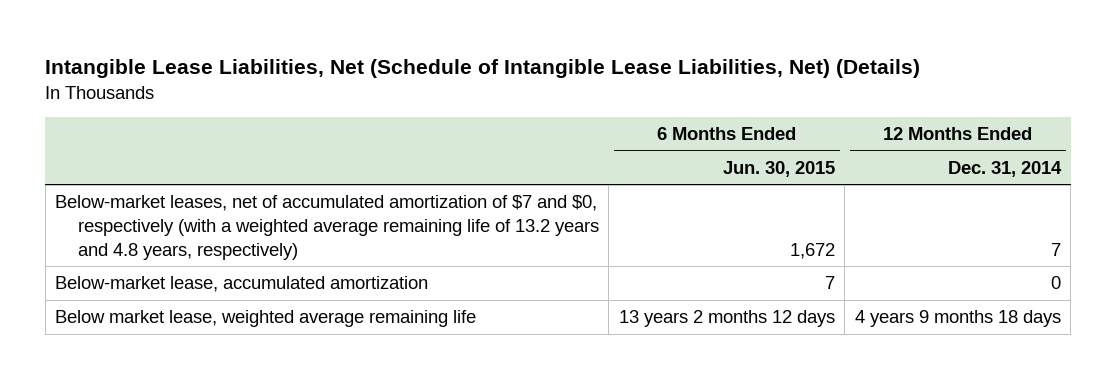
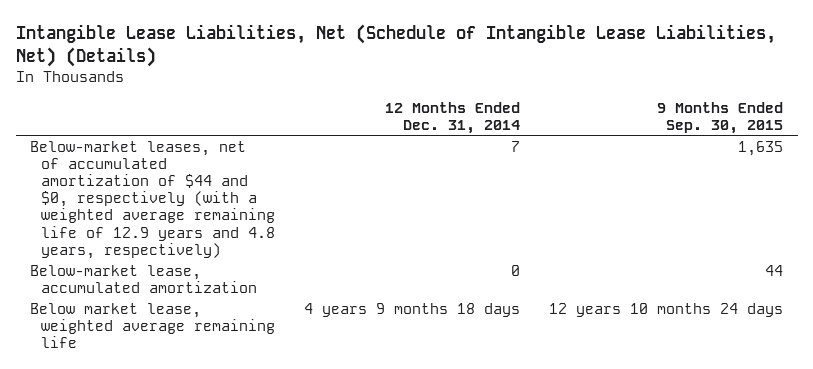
- | 6 Months Ended Jun. 30, 2015 | 12 Months Ended Dec. 31, 2014
+ | 12 Months Ended Dec. 31, 2014 | 9 Months Ended Sep. 30, 2015
- Below-market leases, net of accumulated amortization of $7 and $0, respectively (with a weighted average remaining life of 13.2 years and 4.8 years, respectively) | 1,672 | 7
+ Below-market leases, net of accumulated amortization of $44 and $0, respectively (with a weighted average remaining life of 12.9 years and 4.8 years, respectively) | 7 | 1,635

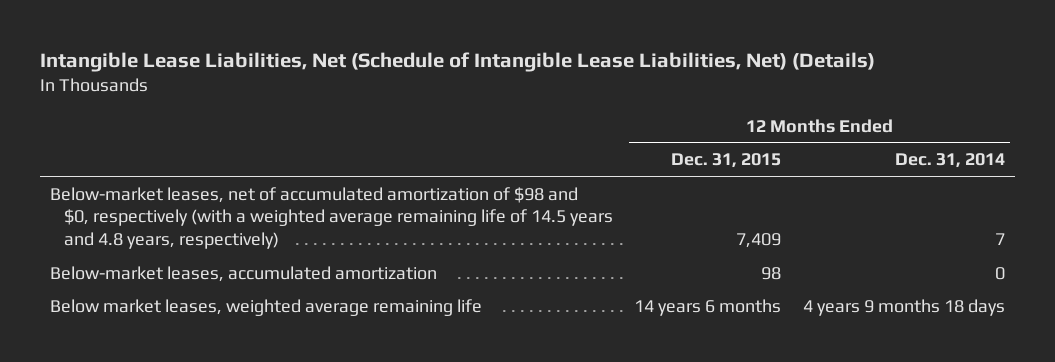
- | 12 Months Ended Dec. 31, 2014 | 9 Months Ended Sep. 30, 2015
+ | 12 Months Ended Dec. 31, 2015 | 12 Months Ended Dec. 31, 2014
- Below-market leases, net of accumulated amortization of $44 and $0, respectively (with a weighted average remaining life of 12.9 years and 4.8 years, respectively) | 7 | 1,635
- Below-market lease, accumulated amortization | 0 | 44
- Below market lease, weighted average remaining life | 4 years 9 months 18 days | 12 years 10 months 24 days
+ Below-market leases, net of accumulated amortization of $98 and $0, respectively (with a weighted average remaining life of 14.5 years and 4.8 years, respectively) | 7,409 | 7
+ Below-market leases, accumulated amortization | 98 | 0
+ Below market leases, weighted average remaining life | 14 years 6 months | 4 years 9 months 18 days

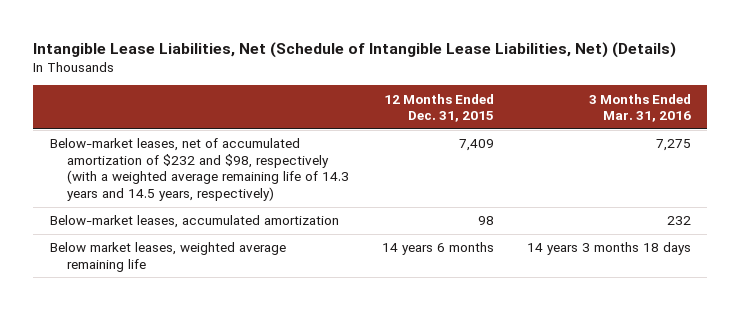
- | 12 Months Ended Dec. 31, 2015 | 12 Months Ended Dec. 31, 2014
+ | 12 Months Ended Dec. 31, 2015 | 3 Months Ended Mar. 31, 2016
- Below-market leases, net of accumulated amortization of $98 and $0, respectively (with a weighted average remaining life of 14.5 years and 4.8 years, respectively) | 7,409 | 7
+ Below-market leases, net of accumulated amortization of $232 and $98, respectively (with a weighted average remaining life of 14.3 years and 14.5 years, respectively) | 7,409 | 7,275

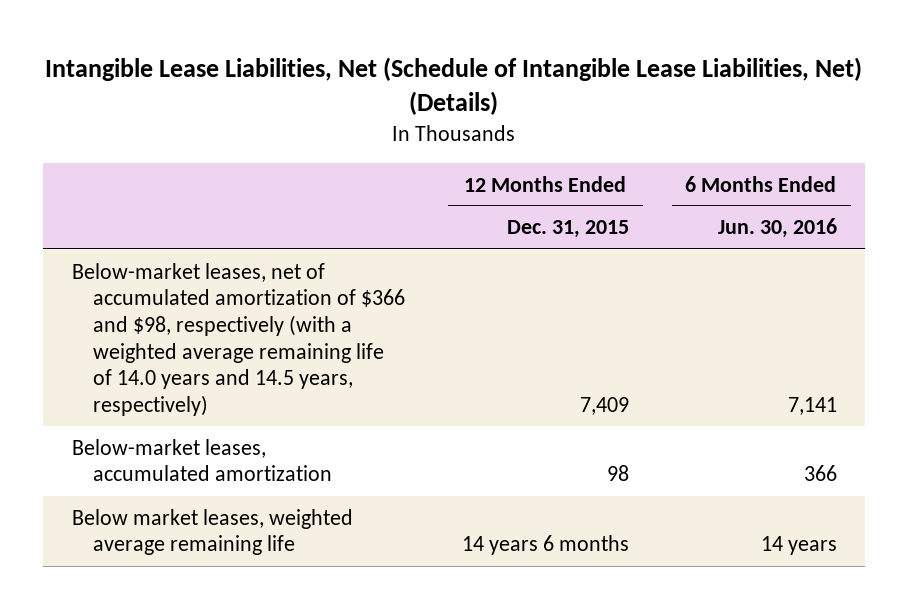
- | 12 Months Ended Dec. 31, 2015 | 3 Months Ended Mar. 31, 2016
+ | 12 Months Ended Dec. 31, 2015 | 6 Months Ended Jun. 30, 2016
- Below-market leases, net of accumulated amortization of $232 and $98, respectively (with a weighted average remaining life of 14.3 years and 14.5 years, respectively) | 7,409 | 7,275
+ Below-market leases, net of accumulated amortization of $366 and $98, respectively (with a weighted average remaining life of 14.0 years and 14.5 years, respectively) | 7,409 | 7,141

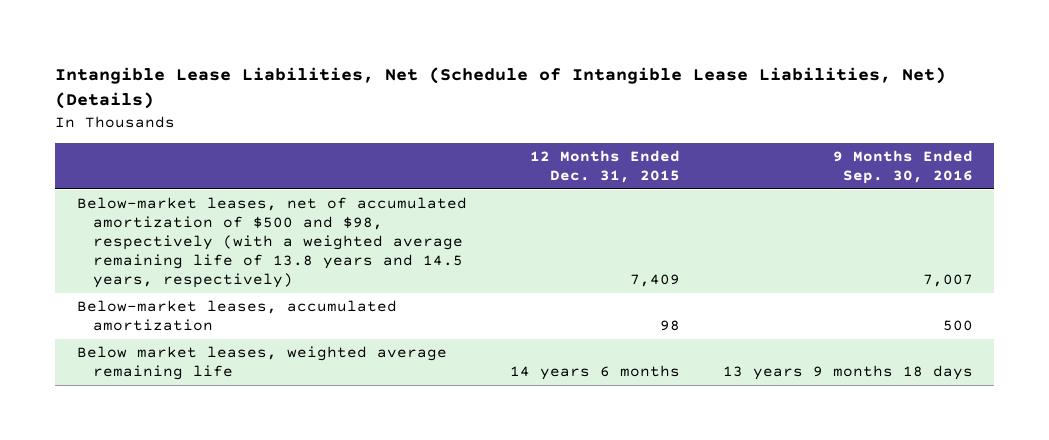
- | 12 Months Ended Dec. 31, 2015 | 6 Months Ended Jun. 30, 2016
+ | 12 Months Ended Dec. 31, 2015 | 9 Months Ended Sep. 30, 2016
- Below-market leases, net of accumulated amortization of $366 and $98, respectively (with a weighted average remaining life of 14.0 years and 14.5 years, respectively) | 7,409 | 7,141
+ Below-market leases, net of accumulated amortization of $500 and $98, respectively (with a weighted average remaining life of 13.8 years and 14.5 years, respectively) | 7,409 | 7,007

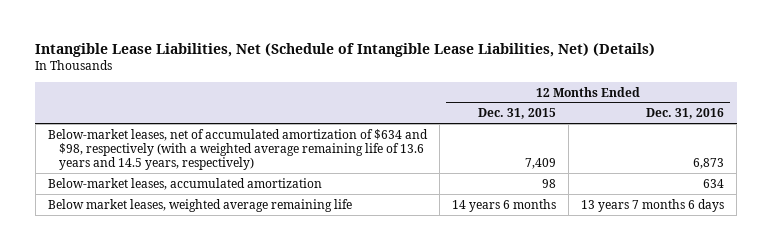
- | 12 Months Ended Dec. 31, 2015 | 9 Months Ended Sep. 30, 2016
+ | 12 Months Ended Dec. 31, 2015 | 12 Months Ended Dec. 31, 2016
- Below-market leases, net of accumulated amortization of $500 and $98, respectively (with a weighted average remaining life of 13.8 years and 14.5 years, respectively) | 7,409 | 7,007
+ Below-market leases, net of accumulated amortization of $634 and $98, respectively (with a weighted average remaining life of 13.6 years and 14.5 years, respectively) | 7,409 | 6,873

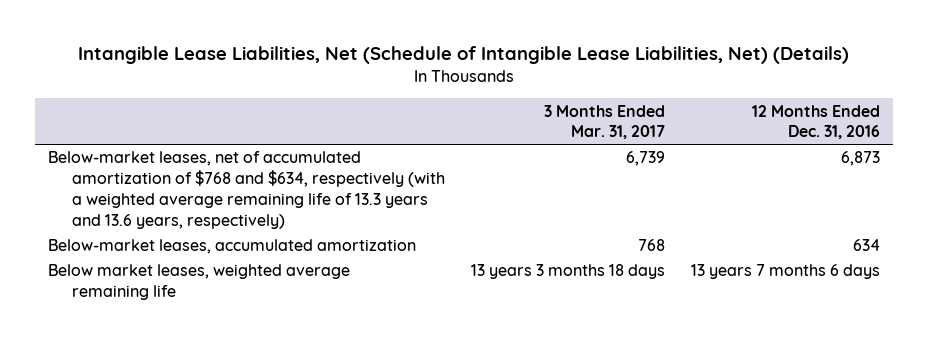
- | 12 Months Ended Dec. 31, 2015 | 12 Months Ended Dec. 31, 2016
+ | 3 Months Ended Mar. 31, 2017 | 12 Months Ended Dec. 31, 2016
- Below-market leases, net of accumulated amortization of $634 and $98, respectively (with a weighted average remaining life of 13.6 years and 14.5 years, respectively) | 7,409 | 6,873
+ Below-market leases, net of accumulated amortization of $768 and $634, respectively (with a weighted average remaining life of 13.3 years and 13.6 years, respectively) | 6,739 | 6,873

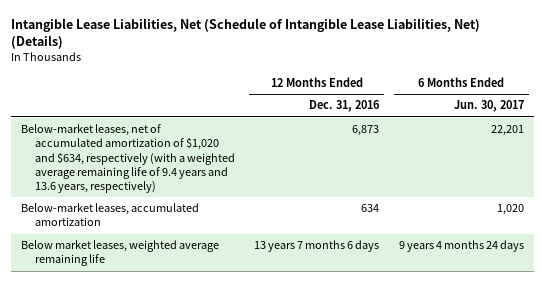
- | 3 Months Ended Mar. 31, 2017 | 12 Months Ended Dec. 31, 2016
+ | 12 Months Ended Dec. 31, 2016 | 6 Months Ended Jun. 30, 2017
- Below-market leases, net of accumulated amortization of $768 and $634, respectively (with a weighted average remaining life of 13.3 years and 13.6 years, respectively) | 6,739 | 6,873
+ Below-market leases, net of accumulated amortization of $1,020 and $634, respectively (with a weighted average remaining life of 9.4 years and 13.6 years, respectively) | 6,873 | 22,201

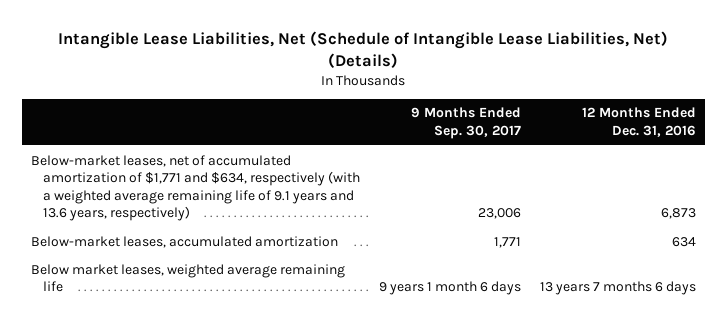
- | 12 Months Ended Dec. 31, 2016 | 6 Months Ended Jun. 30, 2017
+ | 9 Months Ended Sep. 30, 2017 | 12 Months Ended Dec. 31, 2016
- Below-market leases, net of accumulated amortization of $1,020 and $634, respectively (with a weighted average remaining life of 9.4 years and 13.6 years, respectively) | 6,873 | 22,201
+ Below-market leases, net of accumulated amortization of $1,771 and $634, respectively (with a weighted average remaining life of 9.1 years and 13.6 years, respectively) | 23,006 | 6,873

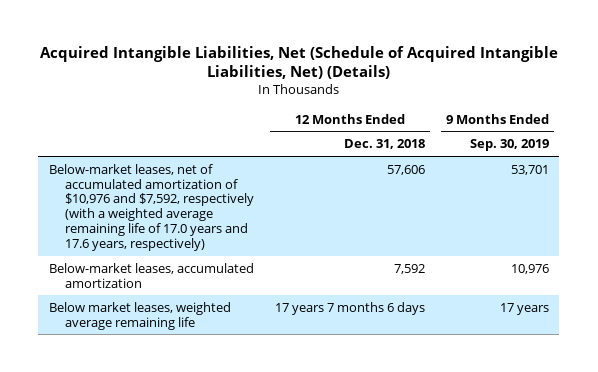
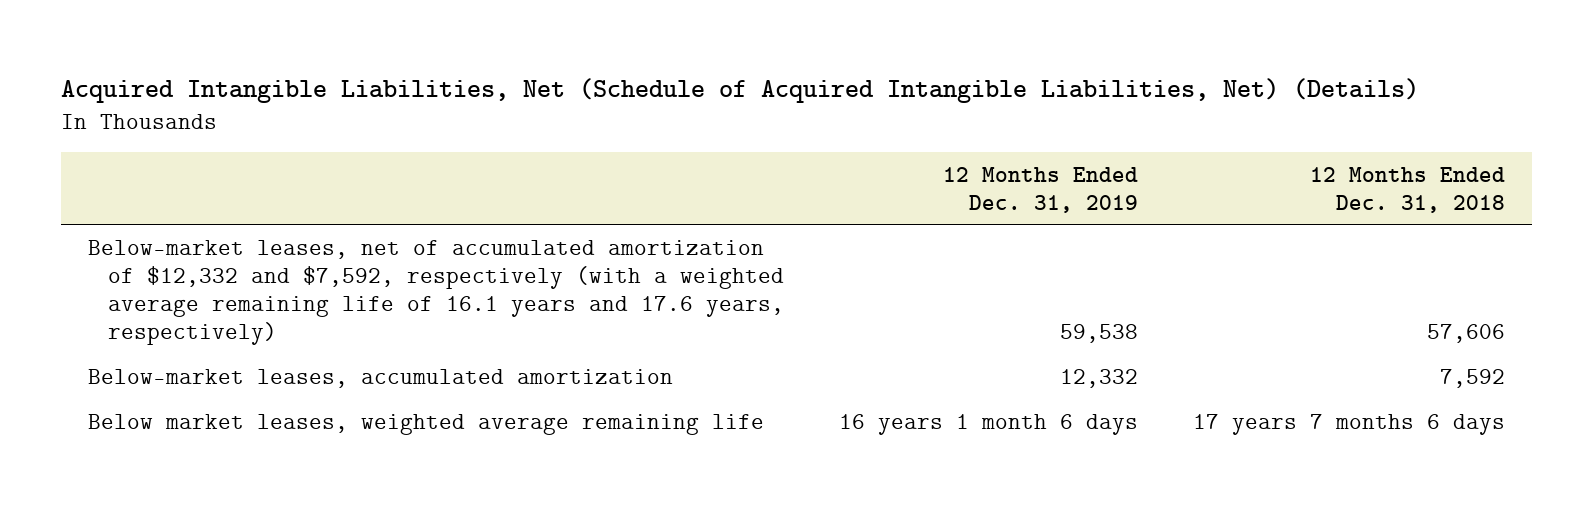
- | 12 Months Ended Dec. 31, 2018 | 9 Months Ended Sep. 30, 2019
+ | 12 Months Ended Dec. 31, 2019 | 12 Months Ended Dec. 31, 2018
- Below-market leases, net of accumulated amortization of $10,976 and $7,592, respectively (with a weighted average remaining life of 17.0 years and 17.6 years, respectively) | 57,606 | 53,701
+ Below-market leases, net of accumulated amortization of $12,332 and $7,592, respectively (with a weighted average remaining life of 16.1 years and 17.6 years, respectively) | 59,538 | 57,606

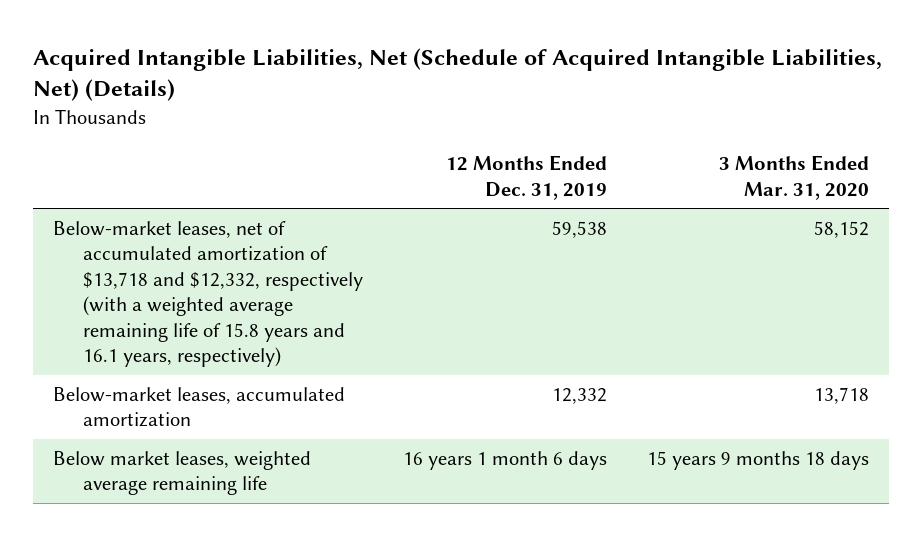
- | 12 Months Ended Dec. 31, 2019 | 12 Months Ended Dec. 31, 2018
+ | 12 Months Ended Dec. 31, 2019 | 3 Months Ended Mar. 31, 2020
- Below-market leases, net of accumulated amortization of $12,332 and $7,592, respectively (with a weighted average remaining life of 16.1 years and 17.6 years, respectively) | 59,538 | 57,606
+ Below-market leases, net of accumulated amortization of $13,718 and $12,332, respectively (with a weighted average remaining life of 15.8 years and 16.1 years, respectively) | 59,538 | 58,152

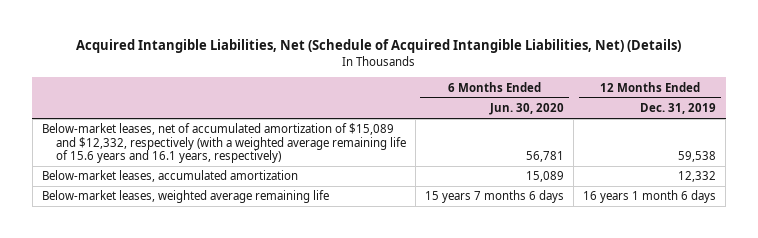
- | 12 Months Ended Dec. 31, 2019 | 3 Months Ended Mar. 31, 2020
+ | 6 Months Ended Jun. 30, 2020 | 12 Months Ended Dec. 31, 2019
- Below-market leases, net of accumulated amortization of $13,718 and $12,332, respectively (with a weighted average remaining life of 15.8 years and 16.1 years, respectively) | 59,538 | 58,152
+ Below-market leases, net of accumulated amortization of $15,089 and $12,332, respectively (with a weighted average remaining life of 15.6 years and 16.1 years, respectively) | 56,781 | 59,538
- Below market leases, weighted average remaining life | 16 years 1 month 6 days | 15 years 9 months 18 days
+ Below-market leases, weighted average remaining life | 15 years 7 months 6 days | 16 years 1 month 6 days

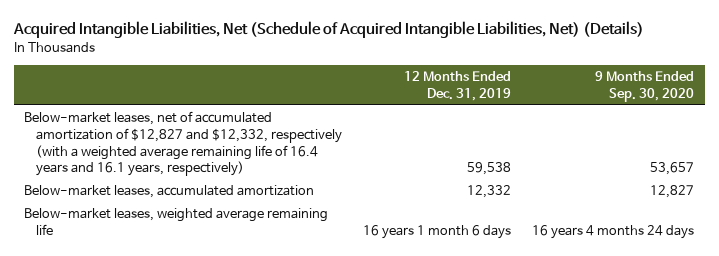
- | 6 Months Ended Jun. 30, 2020 | 12 Months Ended Dec. 31, 2019
+ | 12 Months Ended Dec. 31, 2019 | 9 Months Ended Sep. 30, 2020
- Below-market leases, net of accumulated amortization of $15,089 and $12,332, respectively (with a weighted average remaining life of 15.6 years and 16.1 years, respectively) | 56,781 | 59,538
+ Below-market leases, net of accumulated amortization of $12,827 and $12,332, respectively (with a weighted average remaining life of 16.4 years and 16.1 years, respectively) | 59,538 | 53,657

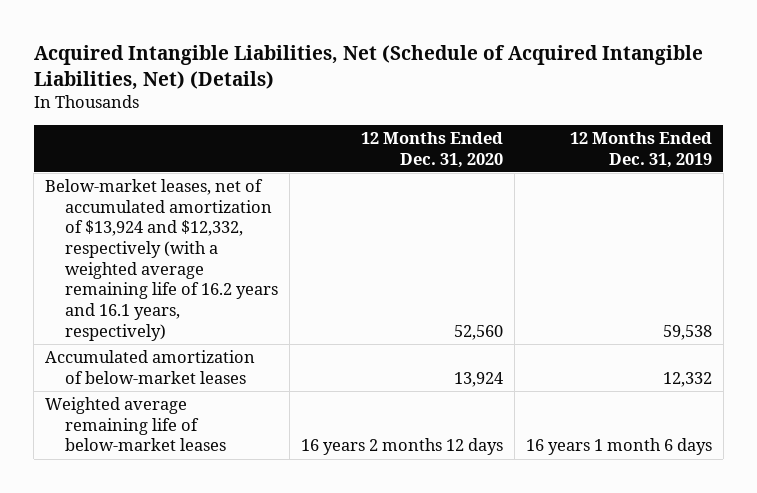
- | 12 Months Ended Dec. 31, 2019 | 9 Months Ended Sep. 30, 2020
+ | 12 Months Ended Dec. 31, 2020 | 12 Months Ended Dec. 31, 2019
- Below-market leases, net of accumulated amortization of $12,827 and $12,332, respectively (with a weighted average remaining life of 16.4 years and 16.1 years, respectively) | 59,538 | 53,657
- Below-market leases, accumulated amortization | 12,332 | 12,827
- Below-market leases, weighted average remaining life | 16 years 1 month 6 days | 16 years 4 months 24 days
+ Below-market leases, net of accumulated amortization of $13,924 and $12,332, respectively (with a weighted average remaining life of 16.2 years and 16.1 years, respectively) | 52,560 | 59,538
+ Accumulated amortization of below-market leases | 13,924 | 12,332
+ Weighted average remaining life of below-market leases | 16 years 2 months 12 days | 16 years 1 month 6 days

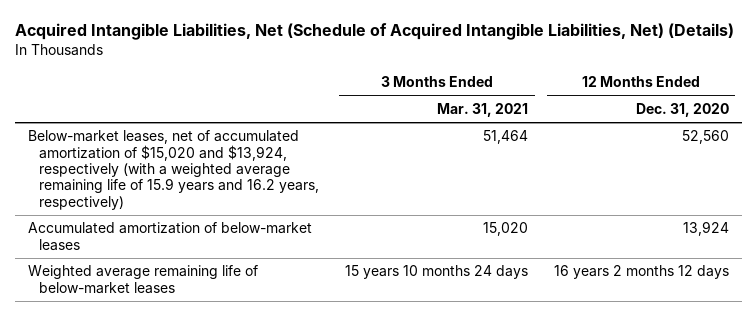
- | 12 Months Ended Dec. 31, 2020 | 12 Months Ended Dec. 31, 2019
+ | 3 Months Ended Mar. 31, 2021 | 12 Months Ended Dec. 31, 2020
- Below-market leases, net of accumulated amortization of $13,924 and $12,332, respectively (with a weighted average remaining life of 16.2 years and 16.1 years, respectively) | 52,560 | 59,538
+ Below-market leases, net of accumulated amortization of $15,020 and $13,924, respectively (with a weighted average remaining life of 15.9 years and 16.2 years, respectively) | 51,464 | 52,560

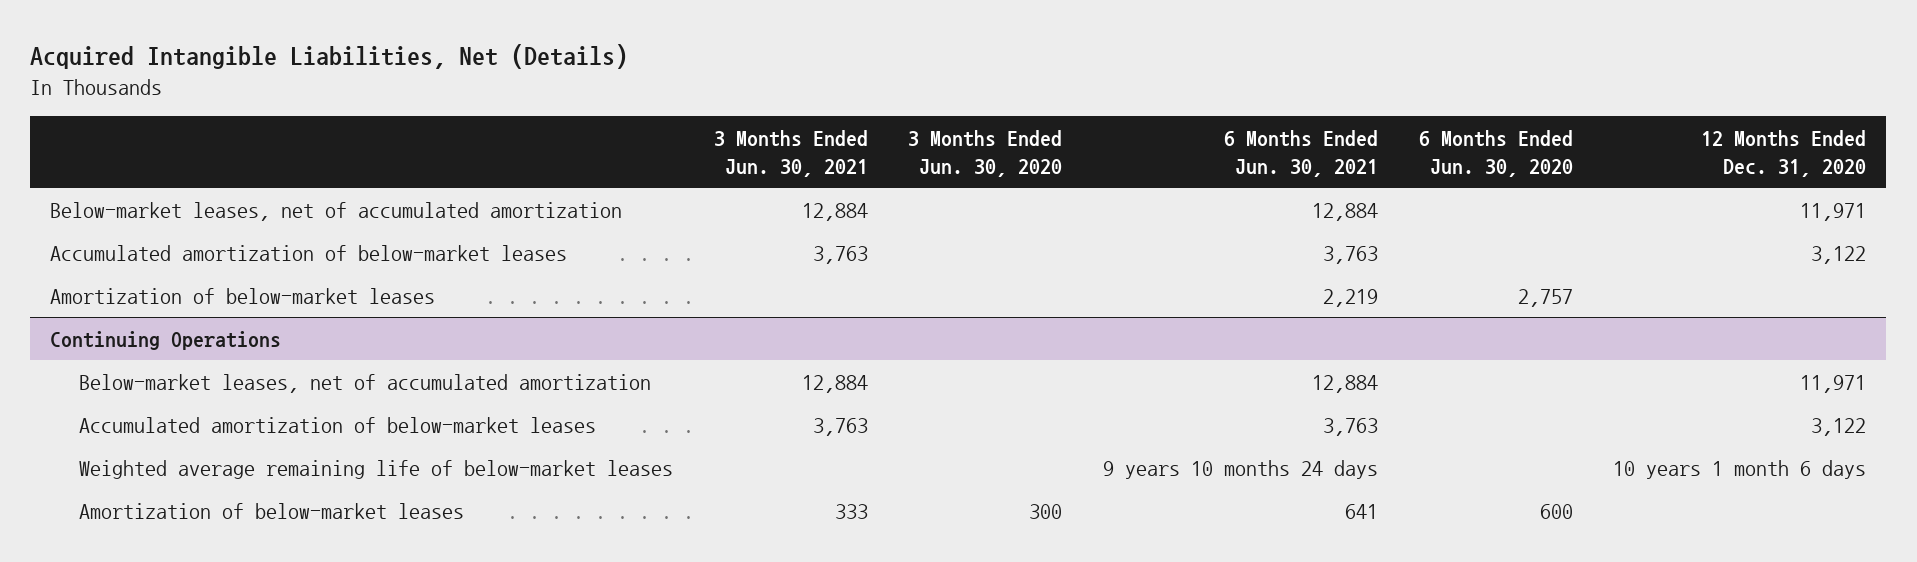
- Acquired Intangible Liabilities, Net (Schedule of Acquired Intangible Liabilities, Net) (Details)
+ Acquired Intangible Liabilities, Net (Details)
- | 3 Months Ended Mar. 31, 2021 | 12 Months Ended Dec. 31, 2020
+ | 3 Months Ended Jun. 30, 2021 | 3 Months Ended Jun. 30, 2020 | 6 Months Ended Jun. 30, 2021 | 6 Months Ended Jun. 30, 2020 | 12 Months Ended Dec. 31, 2020
- Below-market leases, net of accumulated amortization of $15,020 and $13,924, respectively (with a weighted average remaining life of 15.9 years and 16.2 years, respectively) | 51,464 | 52,560
- Accumulated amortization of below-market leases | 15,020 | 13,924
- Weighted average remaining life of below-market leases | 15 years 10 months 24 days | 16 years 2 months 12 days
+ Below-market leases, net of accumulated amortization | 12,884 | | 12,884 | | 11,971
+ Accumulated amortization of below-market leases | 3,763 | | 3,763 | | 3,122
+ Amortization of below-market leases | | | 2,219 | 2,757 |
+ Continuing Operations
+ Below-market leases, net of accumulated amortization | 12,884 | | 12,884 | | 11,971
+ Accumulated amortization of below-market leases | 3,763 | | 3,763 | | 3,122
+ Weighted average remaining life of below-market leases | | | 9 years 10 months 24 days | | 10 years 1 month 6 days
+ Amortization of below-market leases | 333 | 300 | 641 | 600 |

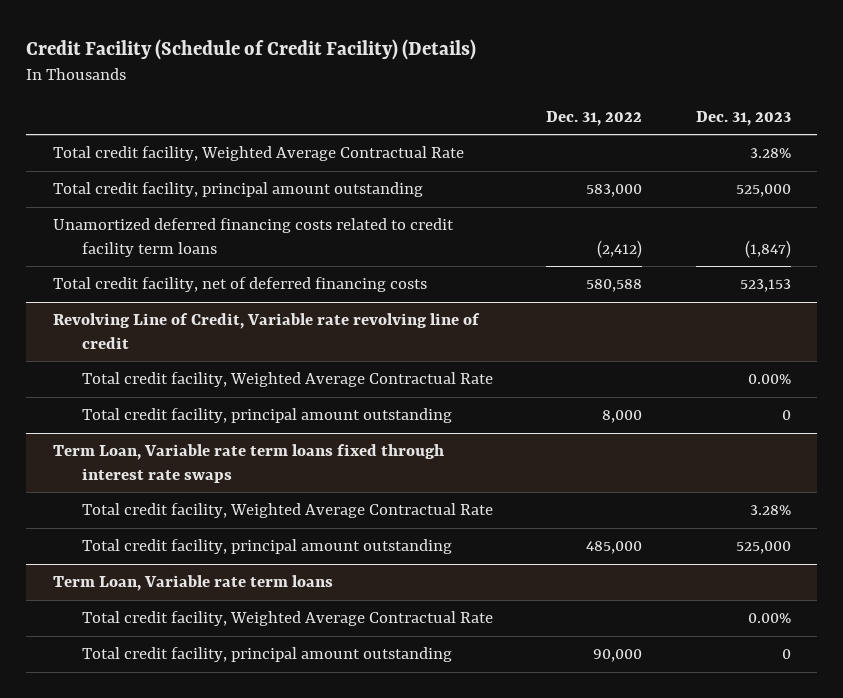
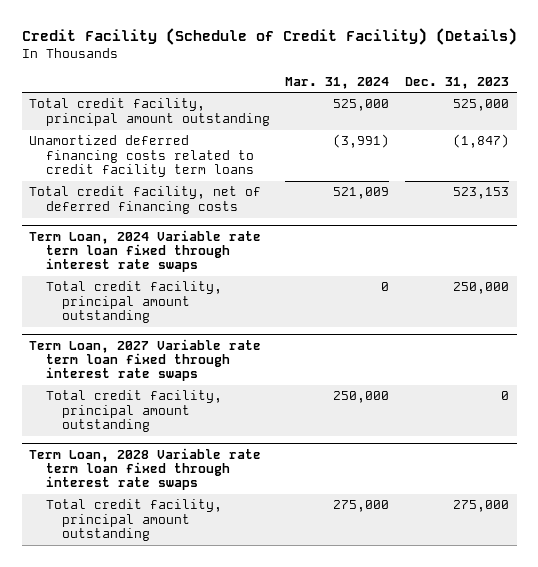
- | Dec. 31, 2022 | Dec. 31, 2023
+ | Mar. 31, 2024 | Dec. 31, 2023
- Total credit facility, Weighted Average Contractual Rate | | 3.28%
- Revolving Line of Credit, Variable rate revolving line of credit
- Total credit facility, Weighted Average Contractual Rate | | 0.00%
- Total credit facility, principal amount outstanding | 8,000 | 0
- Term Loan, Variable rate term loans fixed through interest rate swaps
- Total credit facility, Weighted Average Contractual Rate | | 3.28%
- Total credit facility, principal amount outstanding | 485,000 | 525,000
- Term Loan, Variable rate term loans
- Total credit facility, Weighted Average Contractual Rate | | 0.00%
+ Term Loan, 2024 Variable rate term loan fixed through interest rate swaps
+ Total credit facility, principal amount outstanding | 0 | 250,000
+ Term Loan, 2027 Variable rate term loan fixed through interest rate swaps
+ Term Loan, 2028 Variable rate term loan fixed through interest rate swaps
+ Total credit facility, principal amount outstanding | 275,000 | 275,000

